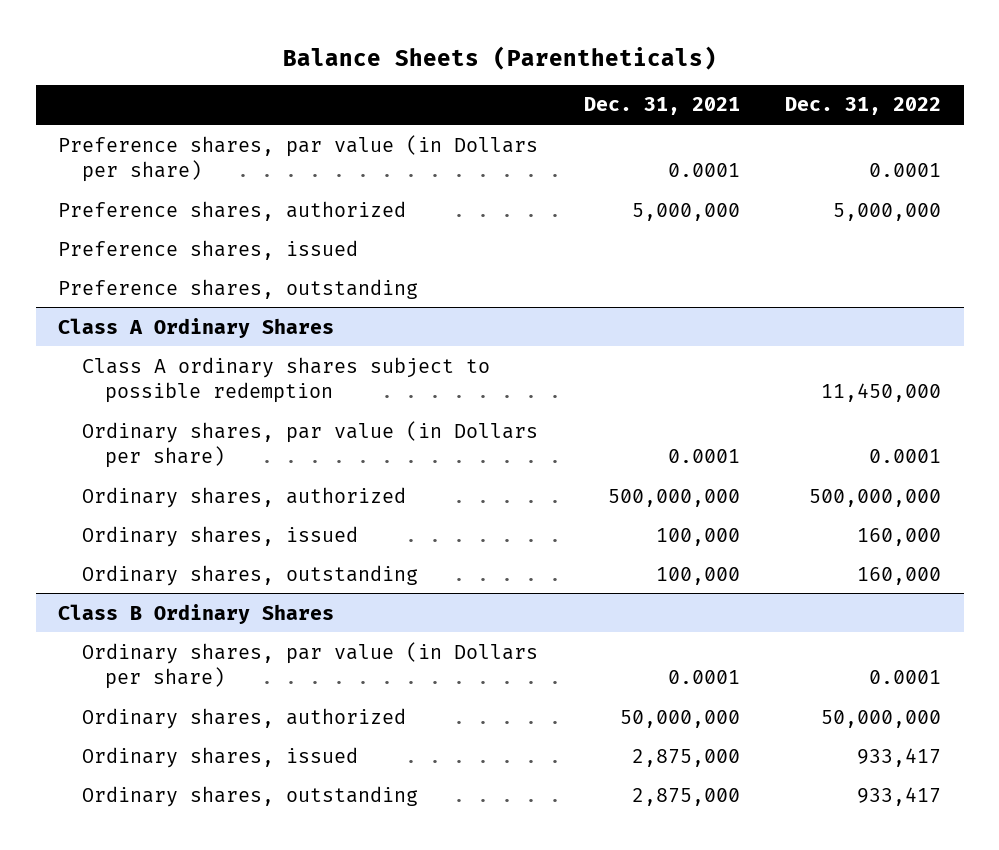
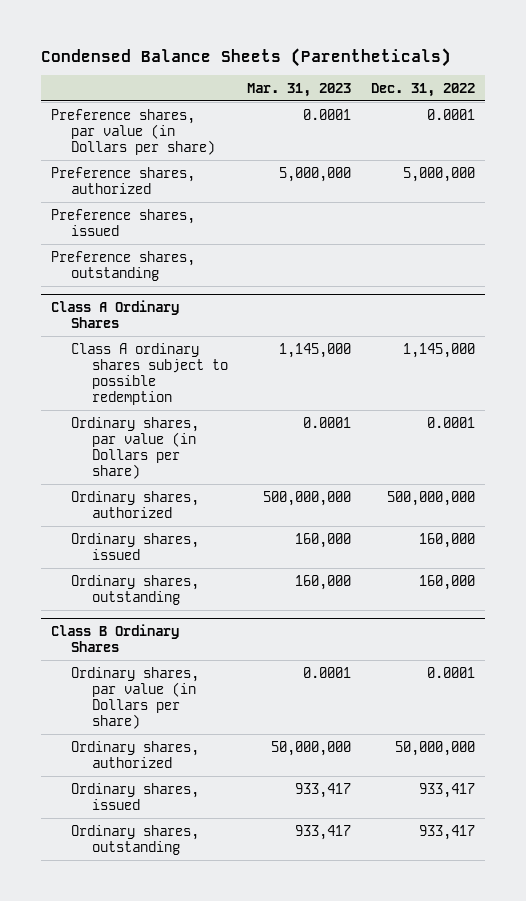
- Balance Sheets (Parentheticals)
+ Condensed Balance Sheets (Parentheticals)
- | Dec. 31, 2021 | Dec. 31, 2022
+ | Mar. 31, 2023 | Dec. 31, 2022
@ Class A Ordinary Shares
- Class A ordinary shares subject to possible redemption | | 11,450,000
+ Class A ordinary shares subject to possible redemption | 1,145,000 | 1,145,000

